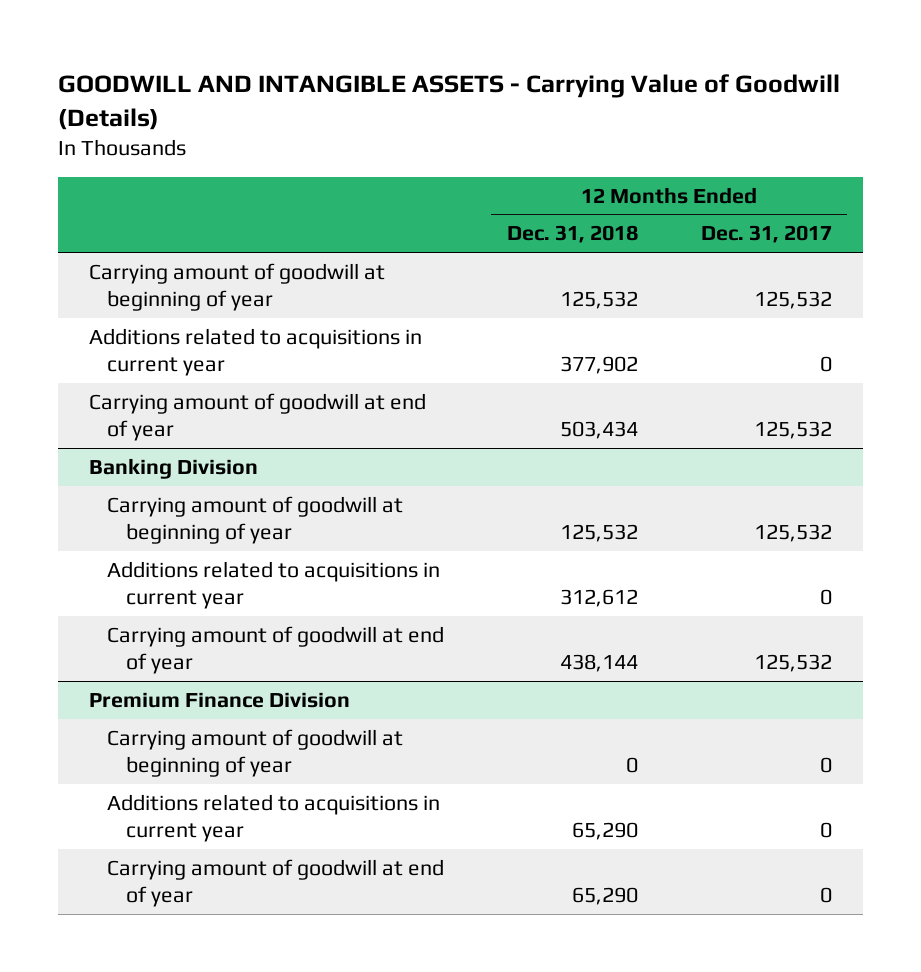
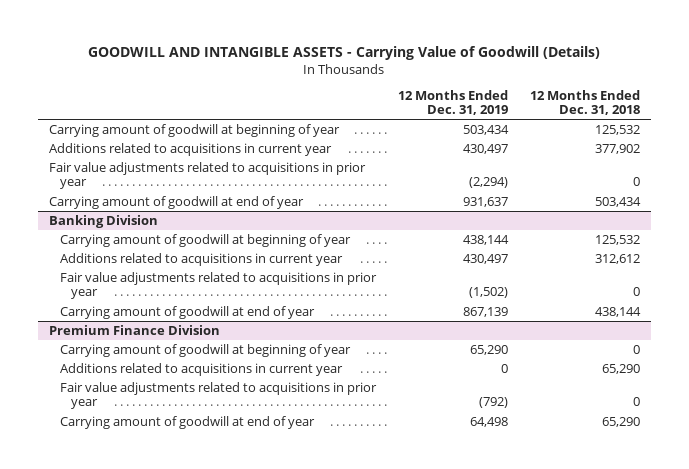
- | 12 Months Ended Dec. 31, 2018 | 12 Months Ended Dec. 31, 2017
+ | 12 Months Ended Dec. 31, 2019 | 12 Months Ended Dec. 31, 2018
+ Fair value adjustments related to acquisitions in prior year | (2,294) | 0
@ Banking Division
+ Fair value adjustments related to acquisitions in prior year | (1,502) | 0
@ Premium Finance Division
+ Fair value adjustments related to acquisitions in prior year | (792) | 0

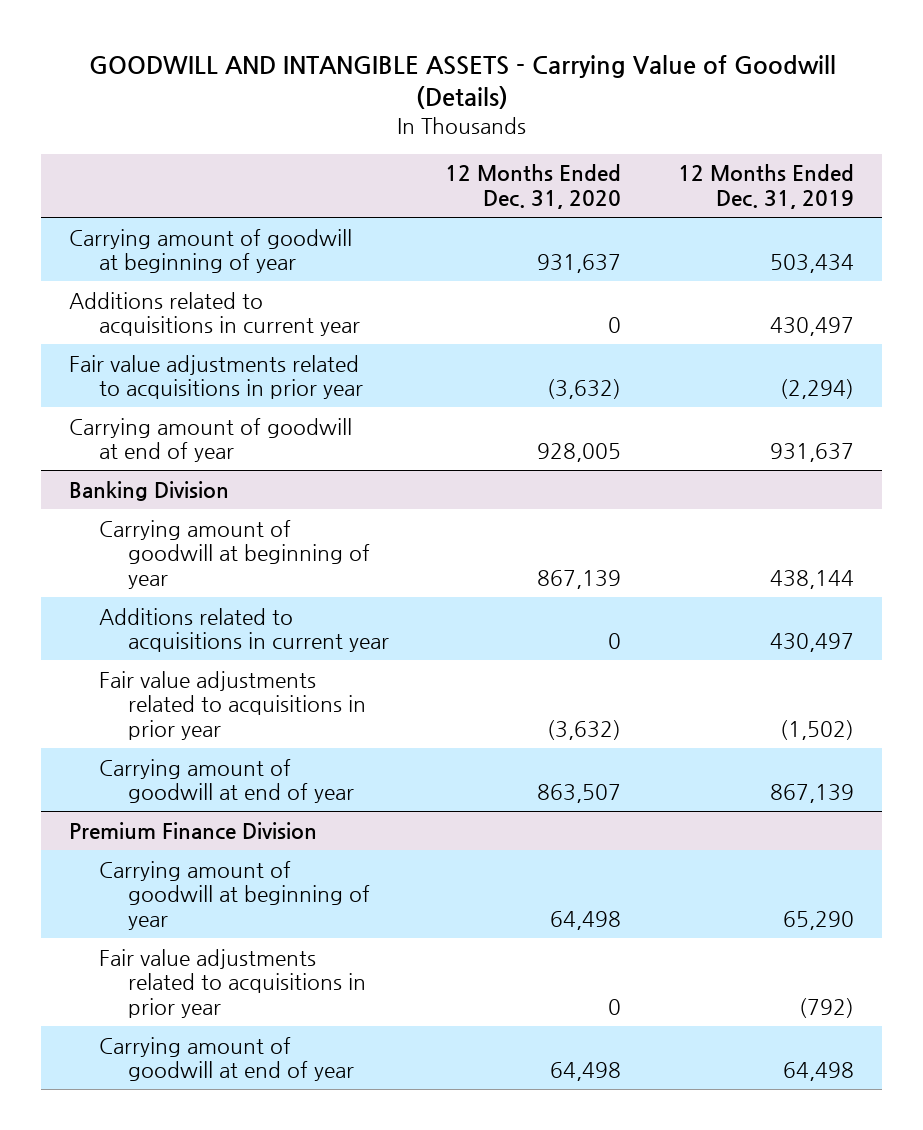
- | 12 Months Ended Dec. 31, 2019 | 12 Months Ended Dec. 31, 2018
+ | 12 Months Ended Dec. 31, 2020 | 12 Months Ended Dec. 31, 2019
@ Premium Finance Division
- Additions related to acquisitions in current year | 0 | 65,290

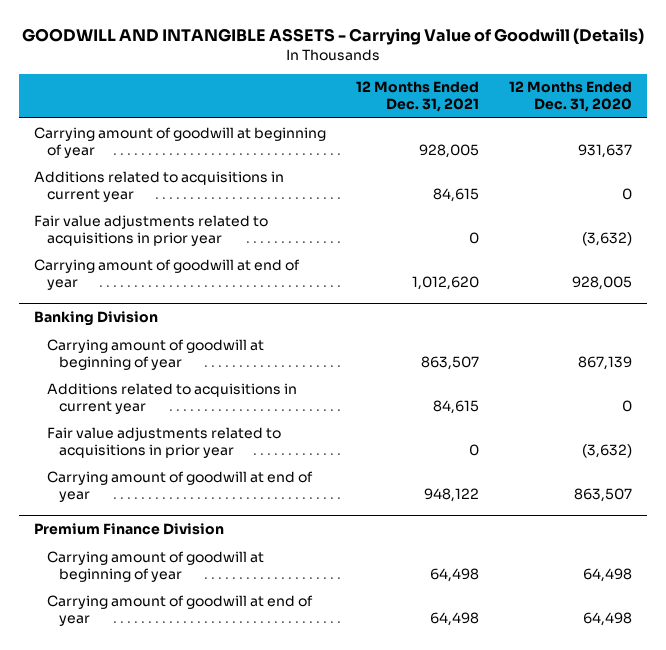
- | 12 Months Ended Dec. 31, 2020 | 12 Months Ended Dec. 31, 2019
+ | 12 Months Ended Dec. 31, 2021 | 12 Months Ended Dec. 31, 2020
@ Premium Finance Division
- Fair value adjustments related to acquisitions in prior year | 0 | (792)

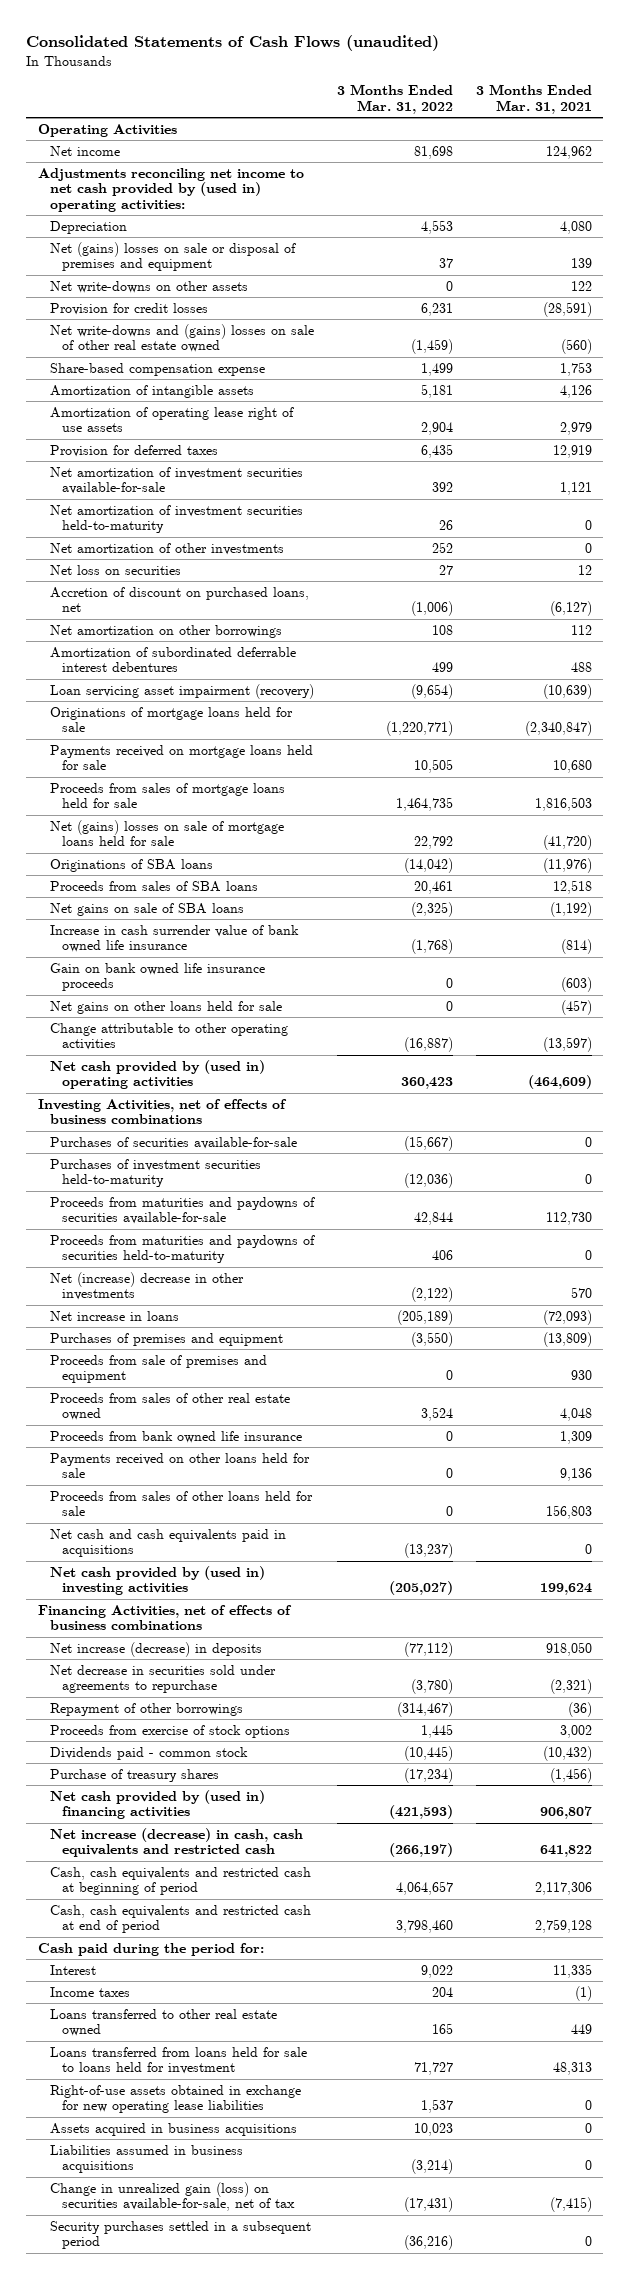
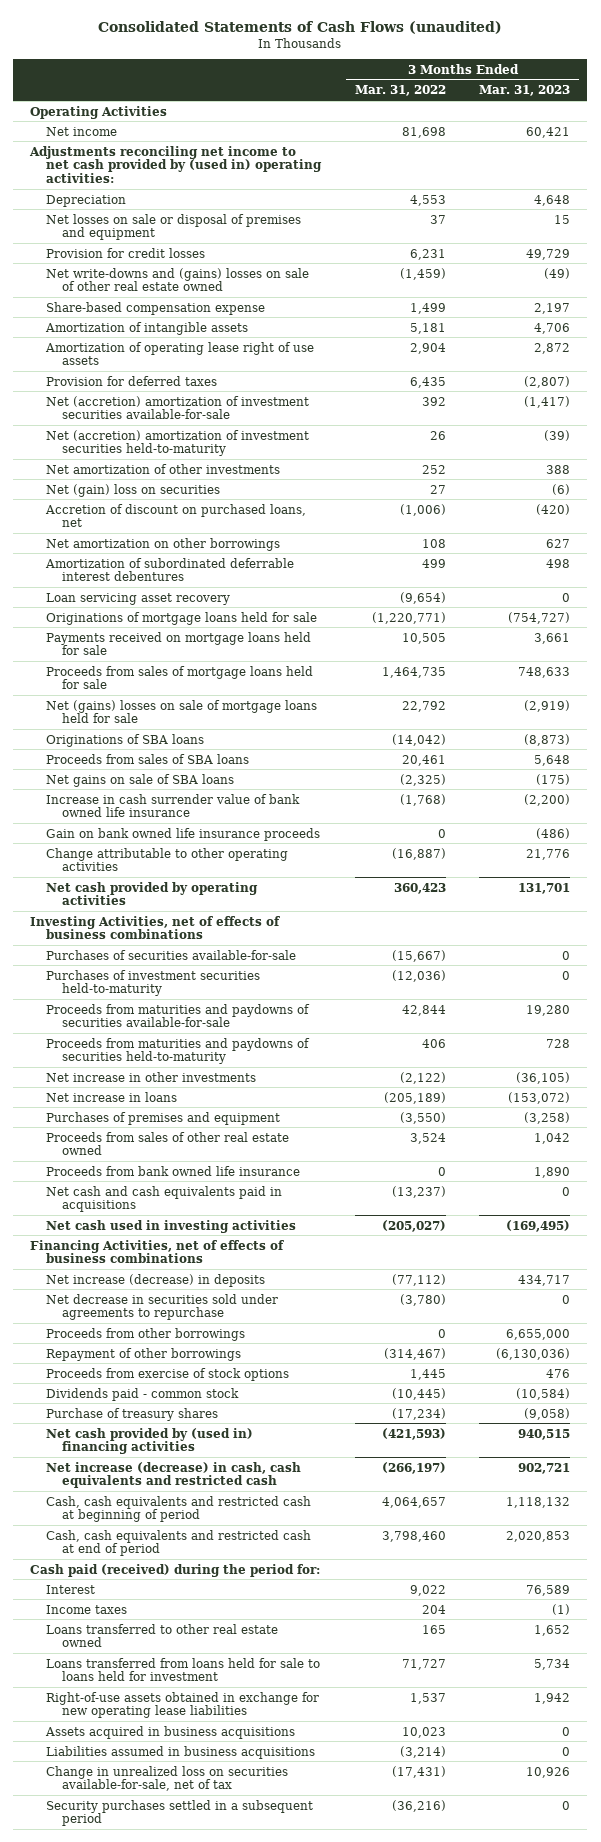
- | 3 Months Ended Mar. 31, 2022 | 3 Months Ended Mar. 31, 2021
+ | 3 Months Ended Mar. 31, 2022 | 3 Months Ended Mar. 31, 2023
- Net (gains) losses on sale or disposal of premises and equipment | 37 | 139
- Net write-downs on other assets | 0 | 122
+ Net losses on sale or disposal of premises and equipment | 37 | 15
- Net amortization of investment securities available-for-sale | 392 | 1,121
- Net amortization of investment securities held-to-maturity | 26 | 0
+ Net (accretion) amortization of investment securities available-for-sale | 392 | (1,417)
+ Net (accretion) amortization of investment securities held-to-maturity | 26 | (39)
- Net loss on securities | 27 | 12
+ Net (gain) loss on securities | 27 | (6)
- Loan servicing asset impairment (recovery) | (9,654) | (10,639)
+ Loan servicing asset recovery | (9,654) | 0
- Net gains on other loans held for sale | 0 | (457)
- Net cash provided by (used in) operating activities | 360,423 | (464,609)
+ Net cash provided by operating activities | 360,423 | 131,701
- Net (increase) decrease in other investments | (2,122) | 570
+ Net increase in other investments | (2,122) | (36,105)
- Proceeds from sale of premises and equipment | 0 | 930
- Payments received on other loans held for sale | 0 | 9,136
- Proceeds from sales of other loans held for sale | 0 | 156,803
- Net cash provided by (used in) investing activities | (205,027) | 199,624
+ Net cash used in investing activities | (205,027) | (169,495)
+ Proceeds from other borrowings | 0 | 6,655,000
- Cash paid during the period for:
+ Cash paid (received) during the period for:
- Change in unrealized gain (loss) on securities available-for-sale, net of tax | (17,431) | (7,415)
+ Change in unrealized loss on securities available-for-sale, net of tax | (17,431) | 10,926

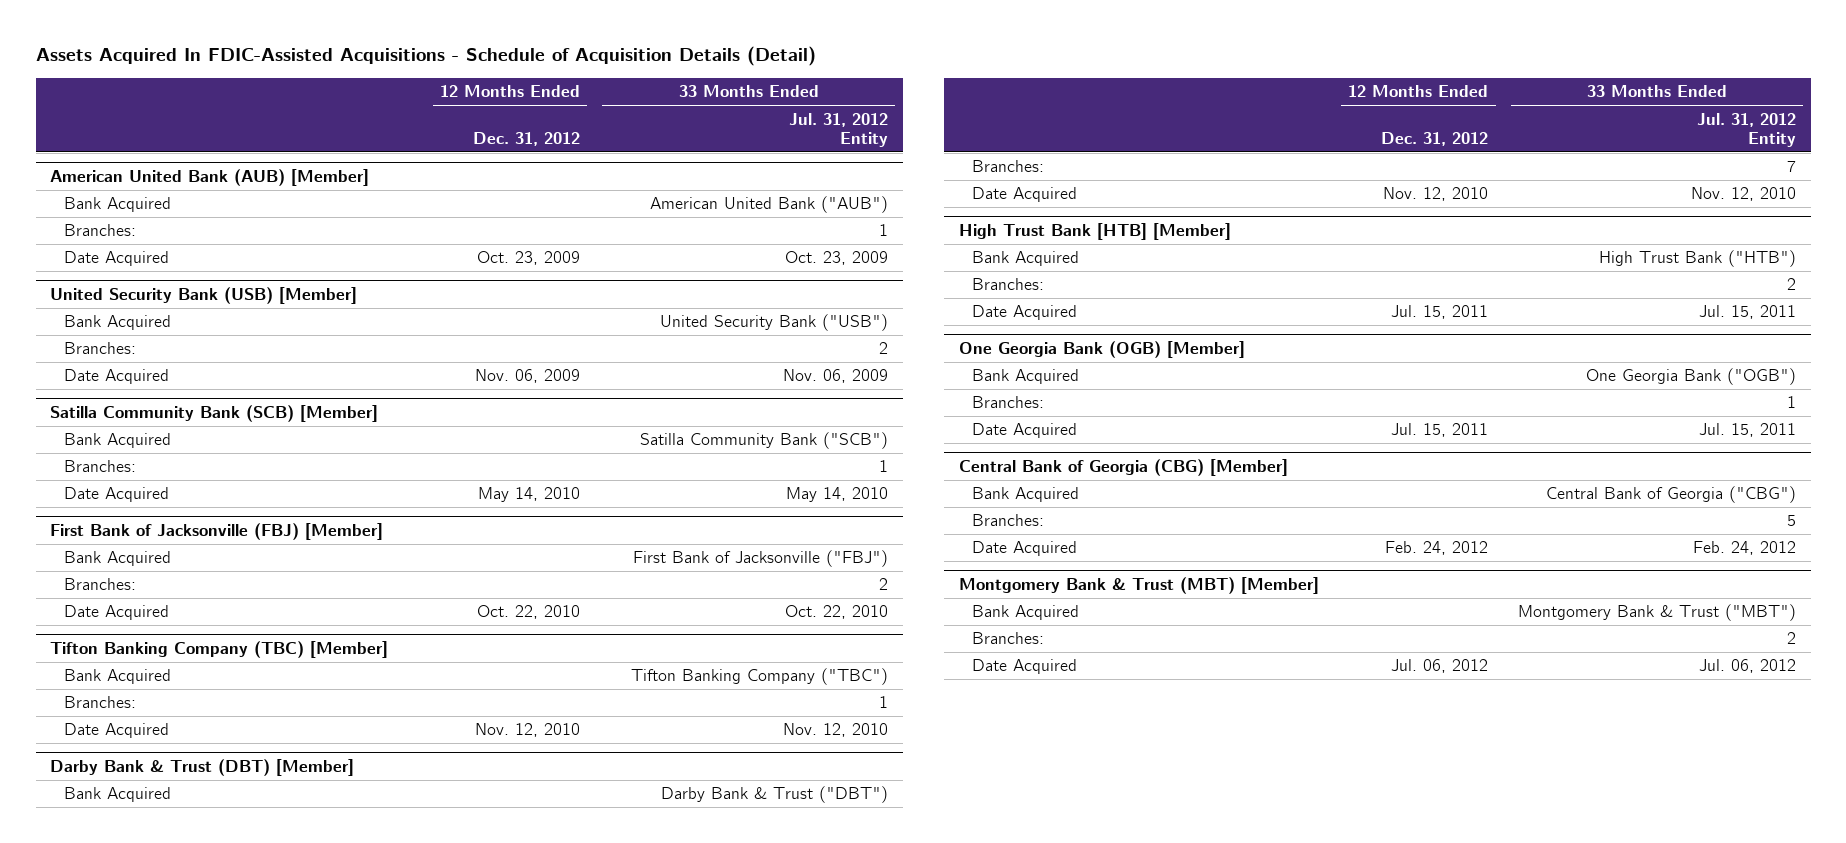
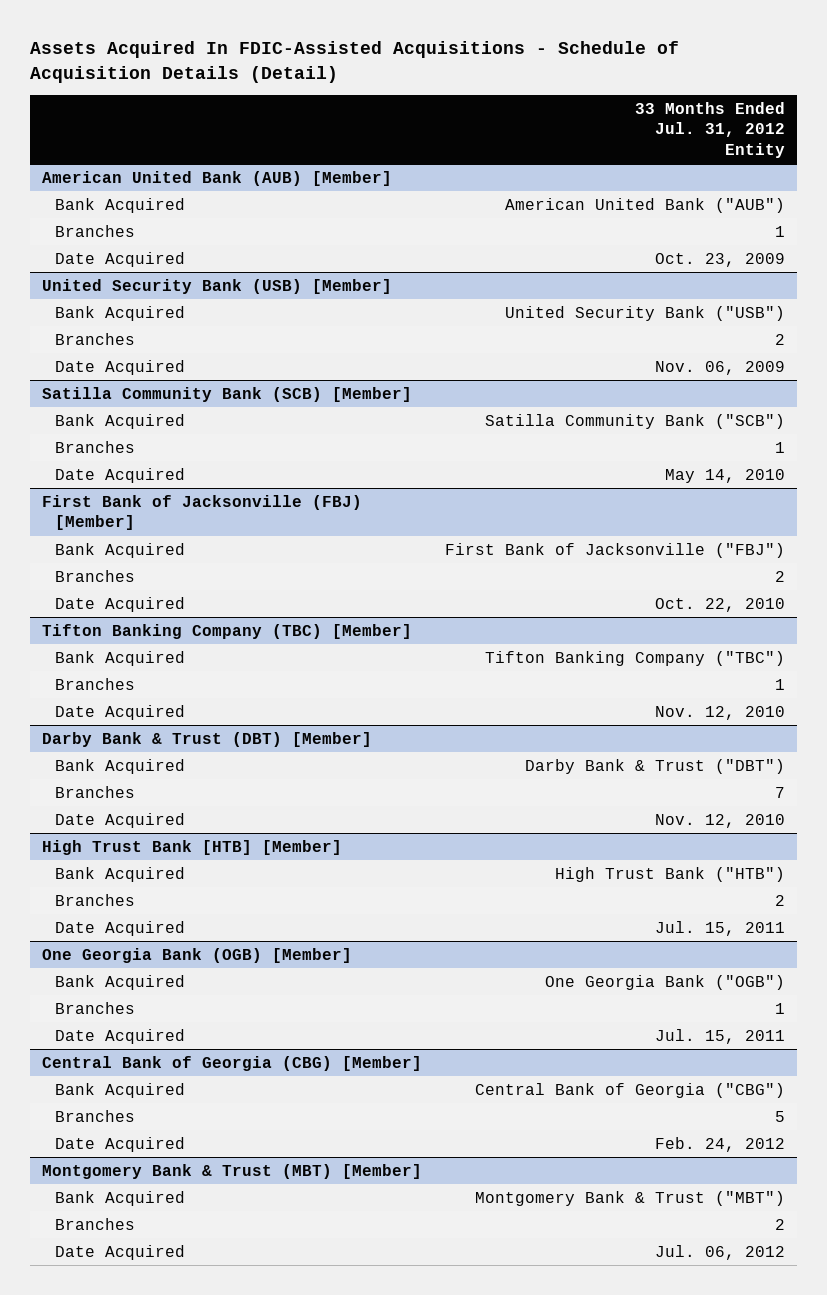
- | 12 Months Ended Dec. 31, 2012 | 33 Months Ended Jul. 31, 2012 Entity
+ | 33 Months Ended Jul. 31, 2012 Entity
@ American United Bank (AUB) [Member]
- Branches: | | 1
+ Branches | 1
@ United Security Bank (USB) [Member]
- Branches: | | 2
+ Branches | 2
@ Satilla Community Bank (SCB) [Member]
- Branches: | | 1
+ Branches | 1
@ First Bank of Jacksonville (FBJ) [Member]
- Branches: | | 2
+ Branches | 2
@ Tifton Banking Company (TBC) [Member]
- Branches: | | 1
+ Branches | 1
@ Darby Bank & Trust (DBT) [Member]
- Branches: | | 7
+ Branches | 7
@ High Trust Bank [HTB] [Member]
- Branches: | | 2
+ Branches | 2
@ One Georgia Bank (OGB) [Member]
- Branches: | | 1
+ Branches | 1
@ Central Bank of Georgia (CBG) [Member]
- Branches: | | 5
+ Branches | 5
@ Montgomery Bank & Trust (MBT) [Member]
- Branches: | | 2
+ Branches | 2

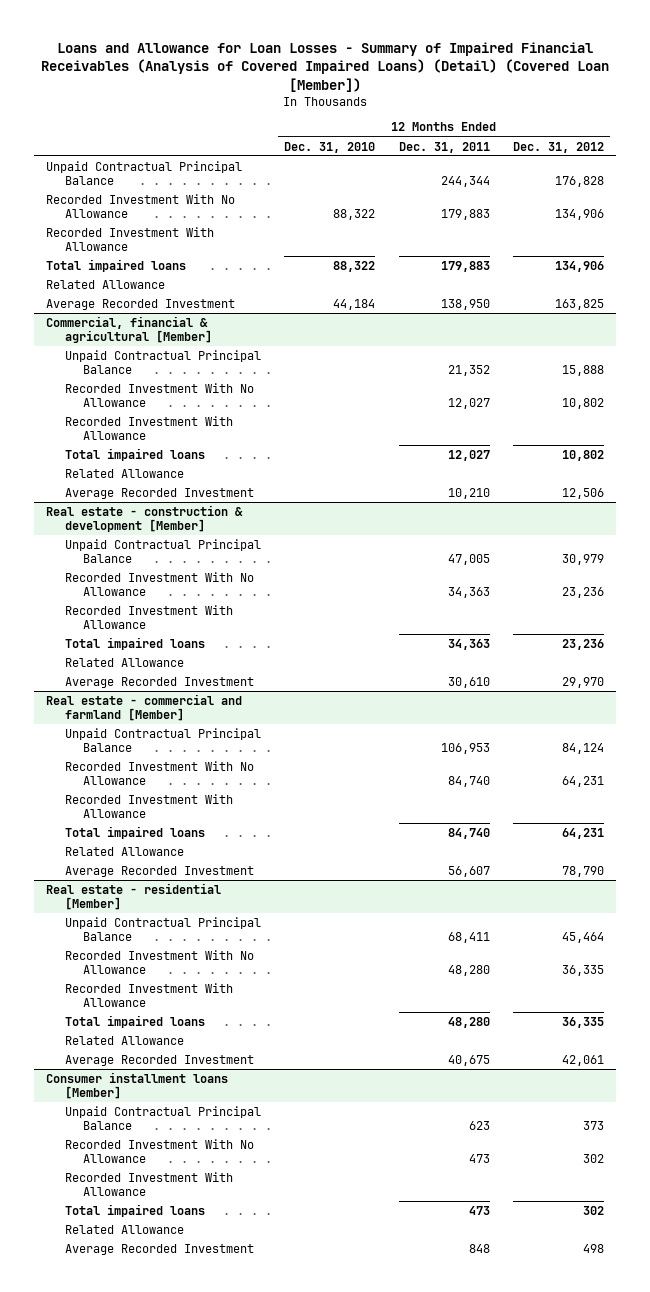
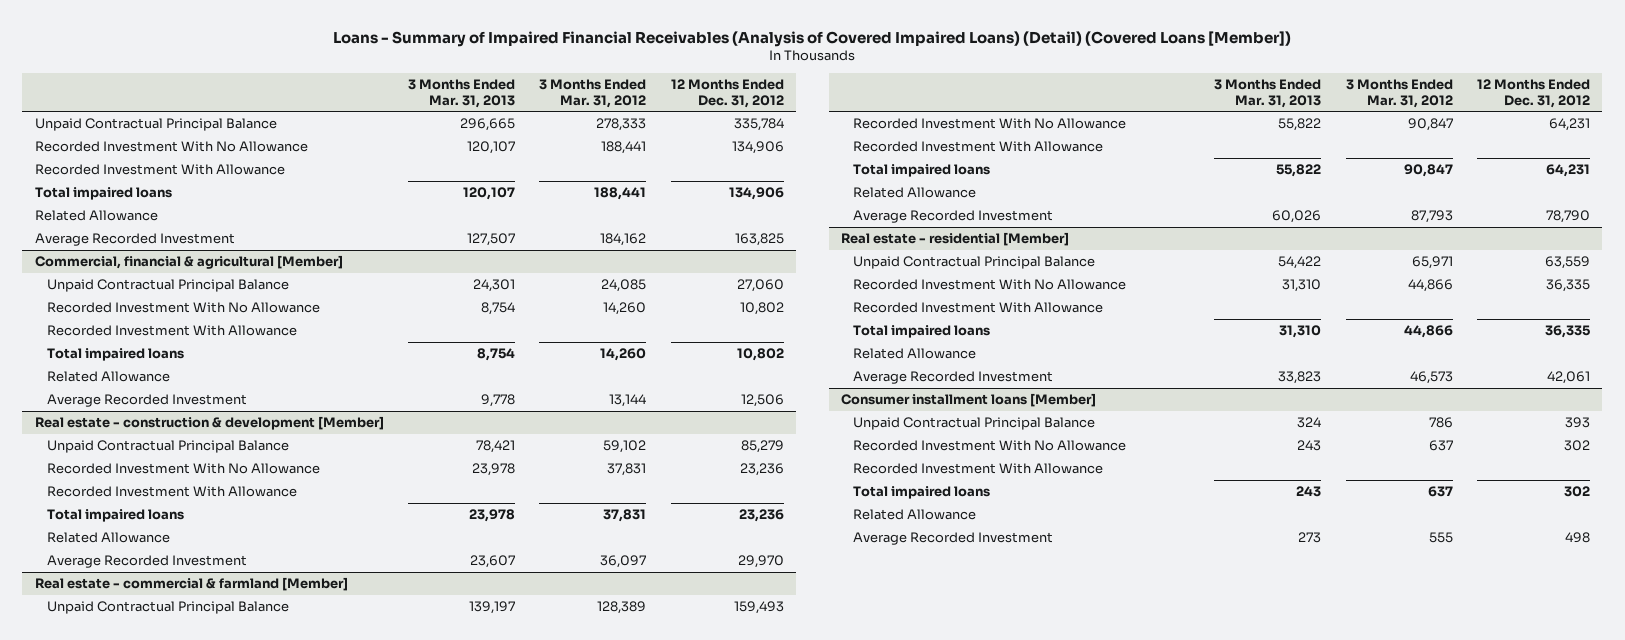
- Loans and Allowance for Loan Losses - Summary of Impaired Financial Receivables (Analysis of Covered Impaired Loans) (Detail) (Covered Loan [Member])
+ Loans - Summary of Impaired Financial Receivables (Analysis of Covered Impaired Loans) (Detail) (Covered Loans [Member])
- | 12 Months Ended Dec. 31, 2010 | 12 Months Ended Dec. 31, 2011 | 12 Months Ended Dec. 31, 2012
+ | 3 Months Ended Mar. 31, 2013 | 3 Months Ended Mar. 31, 2012 | 12 Months Ended Dec. 31, 2012
- Unpaid Contractual Principal Balance | | 244,344 | 176,828
+ Unpaid Contractual Principal Balance | 296,665 | 278,333 | 335,784
@ Commercial, financial & agricultural [Member]
- Unpaid Contractual Principal Balance | | 21,352 | 15,888
+ Unpaid Contractual Principal Balance | 24,301 | 24,085 | 27,060
@ Real estate - construction & development [Member]
- Unpaid Contractual Principal Balance | | 47,005 | 30,979
+ Unpaid Contractual Principal Balance | 78,421 | 59,102 | 85,279
- Real estate - commercial and farmland [Member]
- Unpaid Contractual Principal Balance | | 106,953 | 84,124
+ Real estate - commercial & farmland [Member]
+ Unpaid Contractual Principal Balance | 139,197 | 128,389 | 159,493
@ Real estate - residential [Member]
- Unpaid Contractual Principal Balance | | 68,411 | 45,464
+ Unpaid Contractual Principal Balance | 54,422 | 65,971 | 63,559
@ Consumer installment loans [Member]
- Unpaid Contractual Principal Balance | | 623 | 373
+ Unpaid Contractual Principal Balance | 324 | 786 | 393

